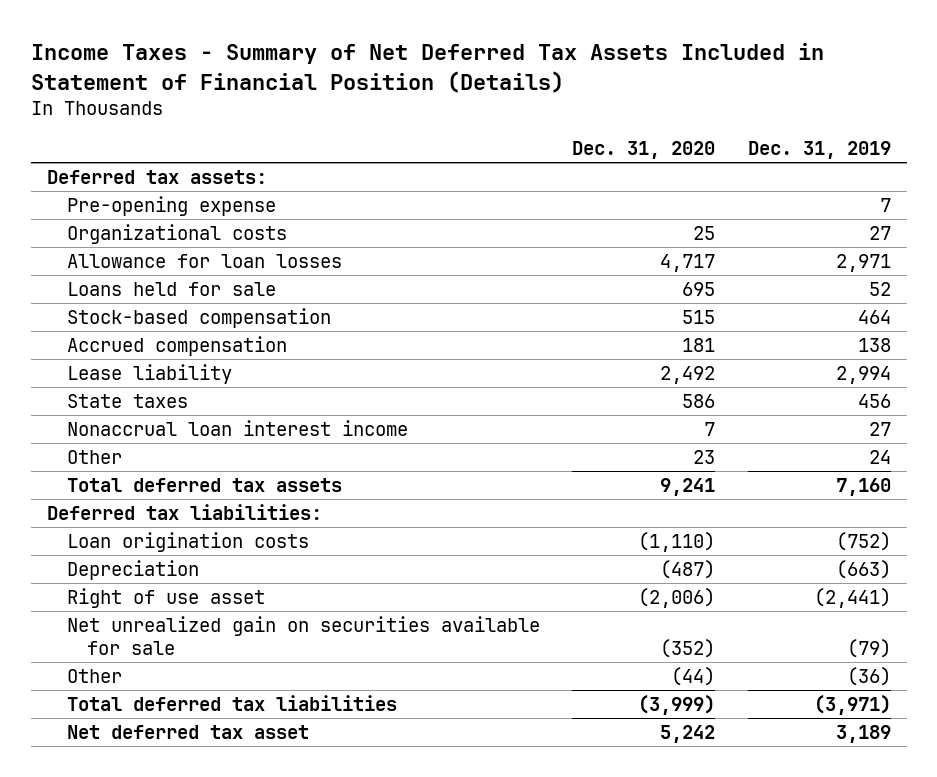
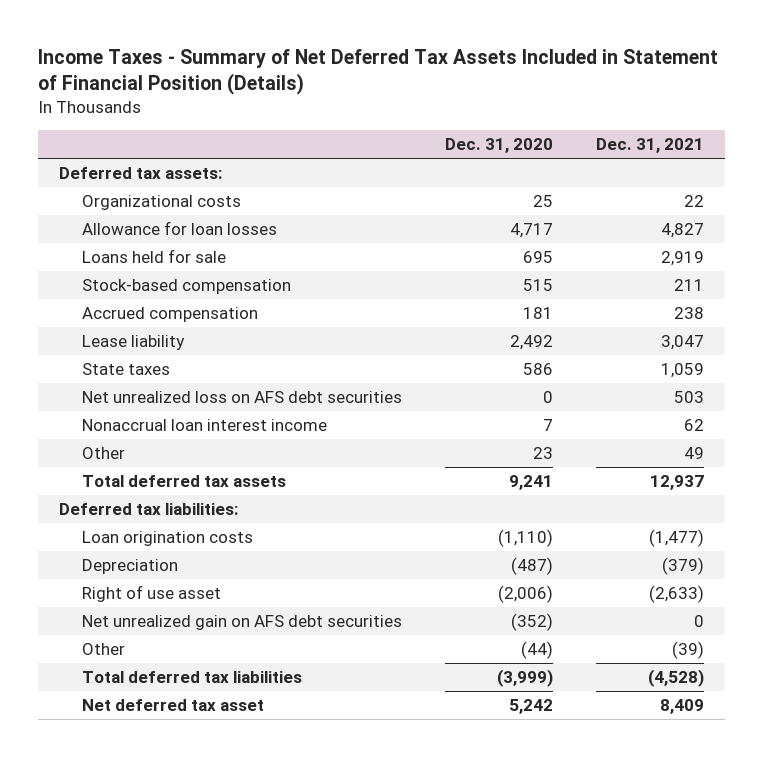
- | Dec. 31, 2020 | Dec. 31, 2019
+ | Dec. 31, 2020 | Dec. 31, 2021
- Pre-opening expense | | 7
+ Net unrealized loss on AFS debt securities | 0 | 503
- Net unrealized gain on securities available for sale | (352) | (79)
+ Net unrealized gain on AFS debt securities | (352) | 0

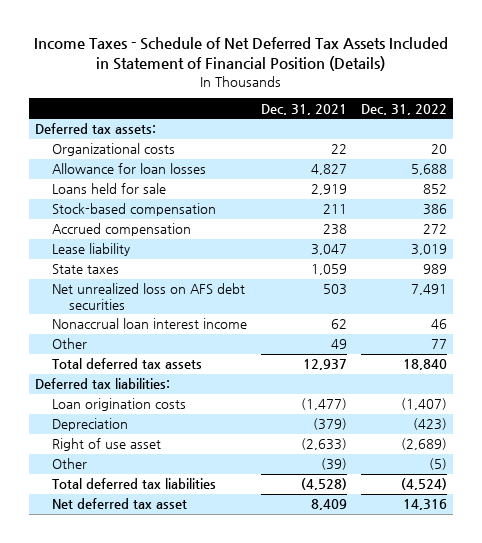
- Income Taxes - Summary of Net Deferred Tax Assets Included in Statement of Financial Position (Details)
+ Income Taxes - Schedule of Net Deferred Tax Assets Included in Statement of Financial Position (Details)
- | Dec. 31, 2020 | Dec. 31, 2021
+ | Dec. 31, 2021 | Dec. 31, 2022
- Net unrealized gain on AFS debt securities | (352) | 0

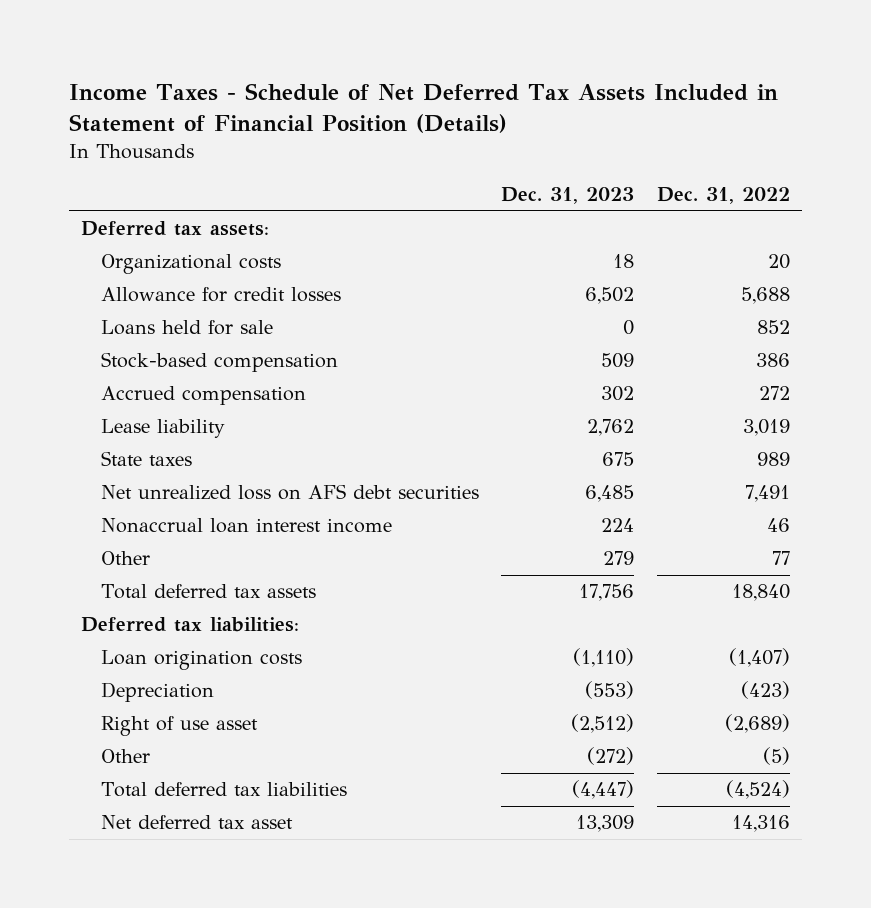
- | Dec. 31, 2021 | Dec. 31, 2022
+ | Dec. 31, 2023 | Dec. 31, 2022
- Allowance for loan losses | 4,827 | 5,688
+ Allowance for credit losses | 6,502 | 5,688

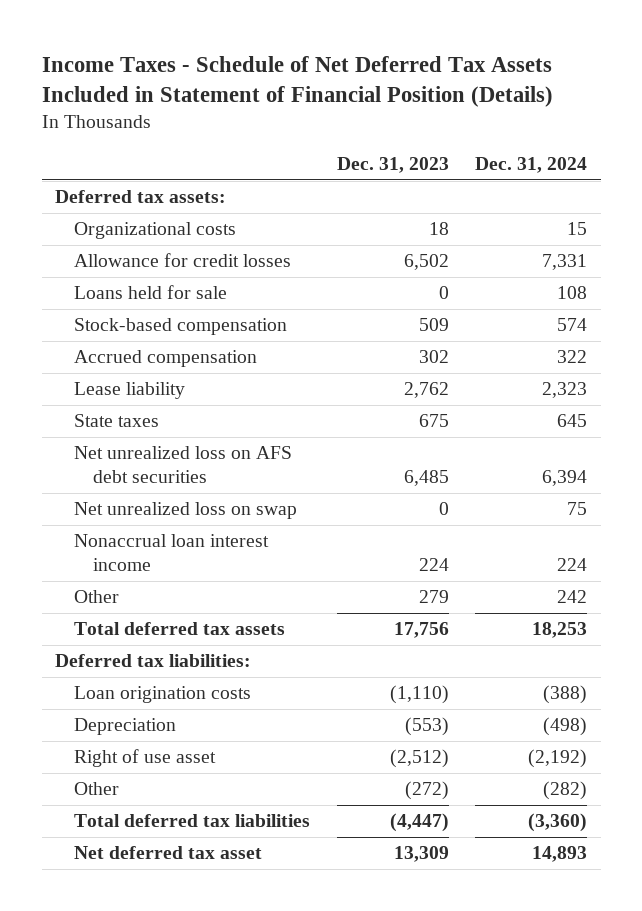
- | Dec. 31, 2023 | Dec. 31, 2022
+ | Dec. 31, 2023 | Dec. 31, 2024
+ Net unrealized loss on swap | 0 | 75

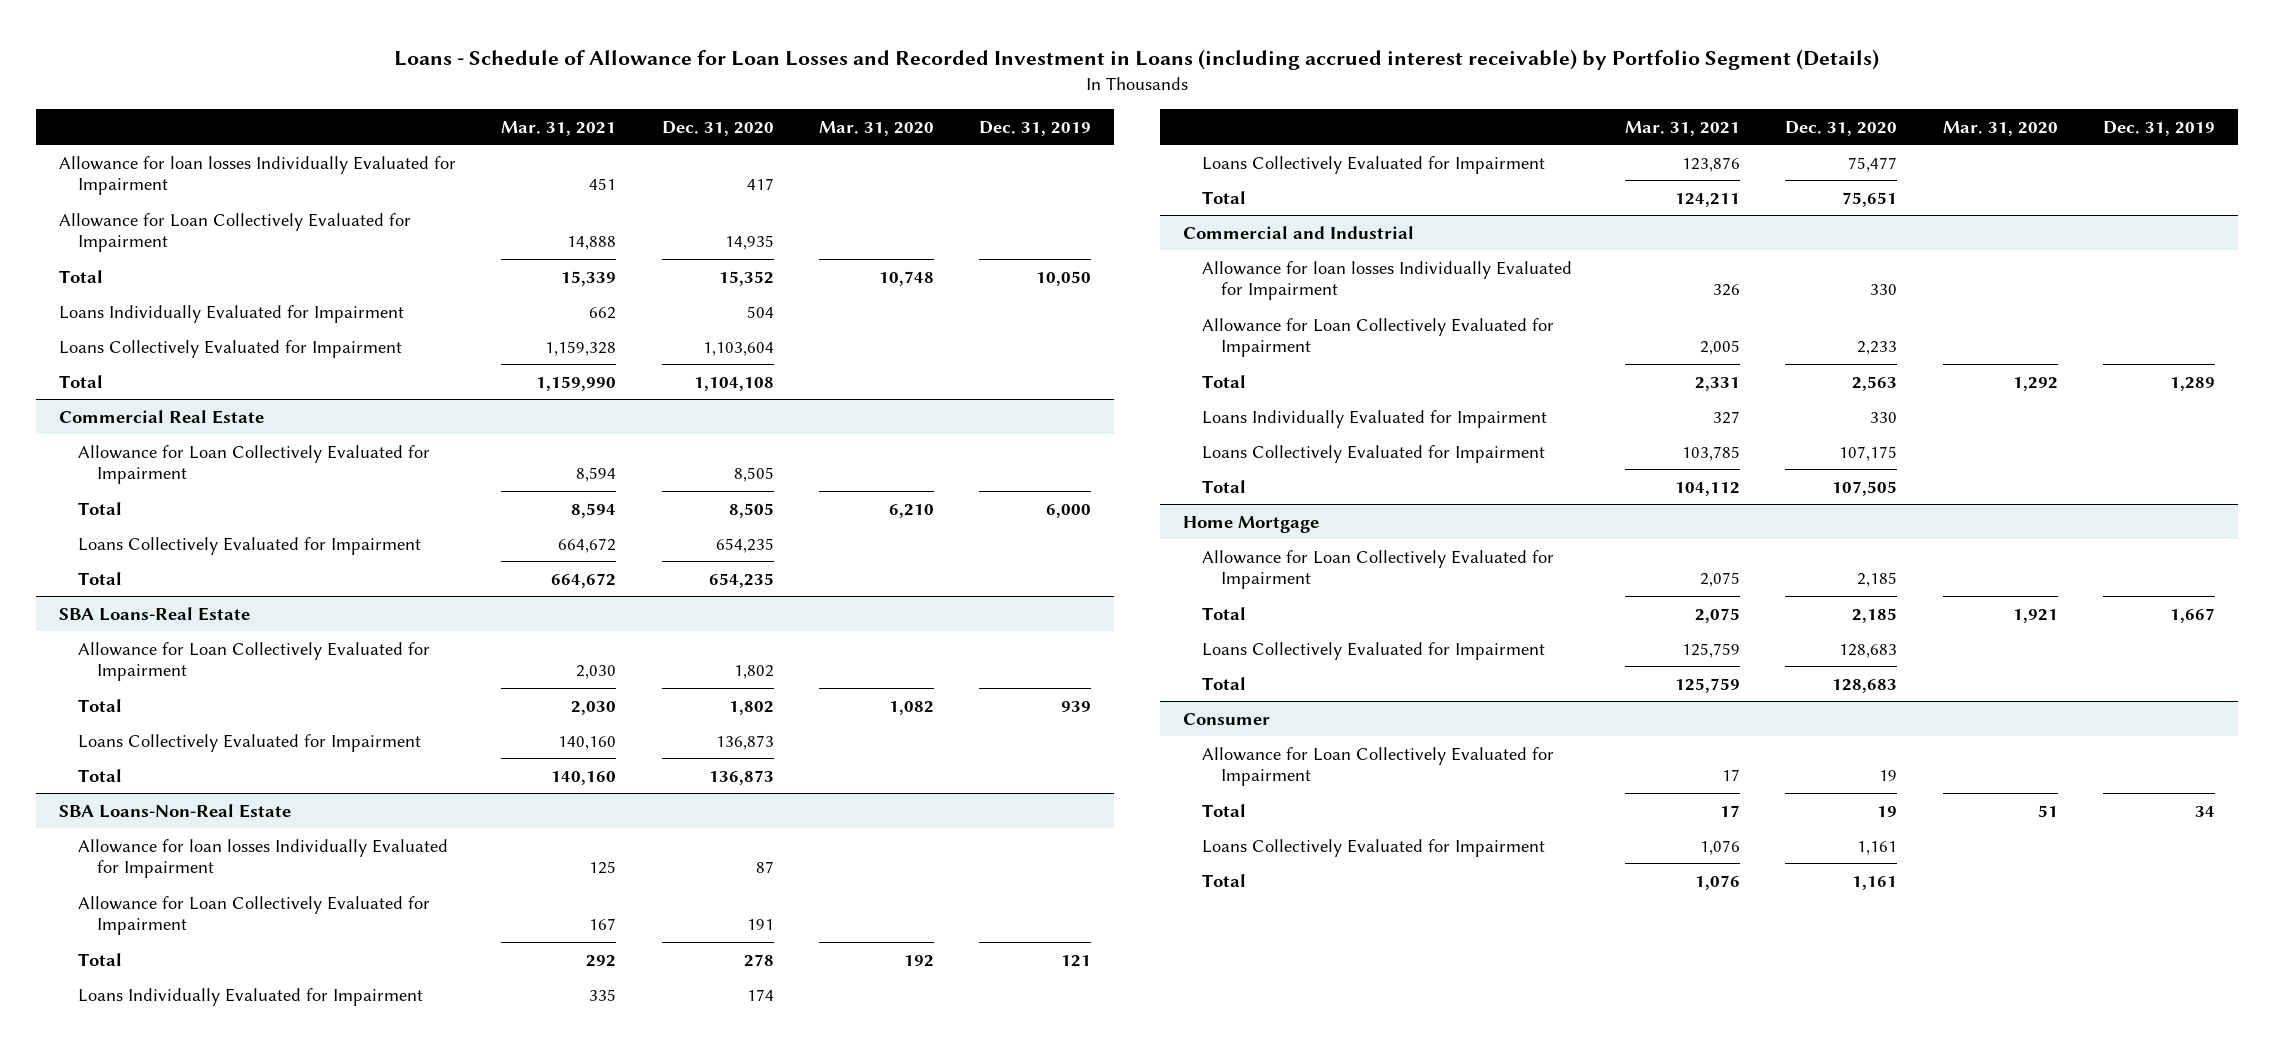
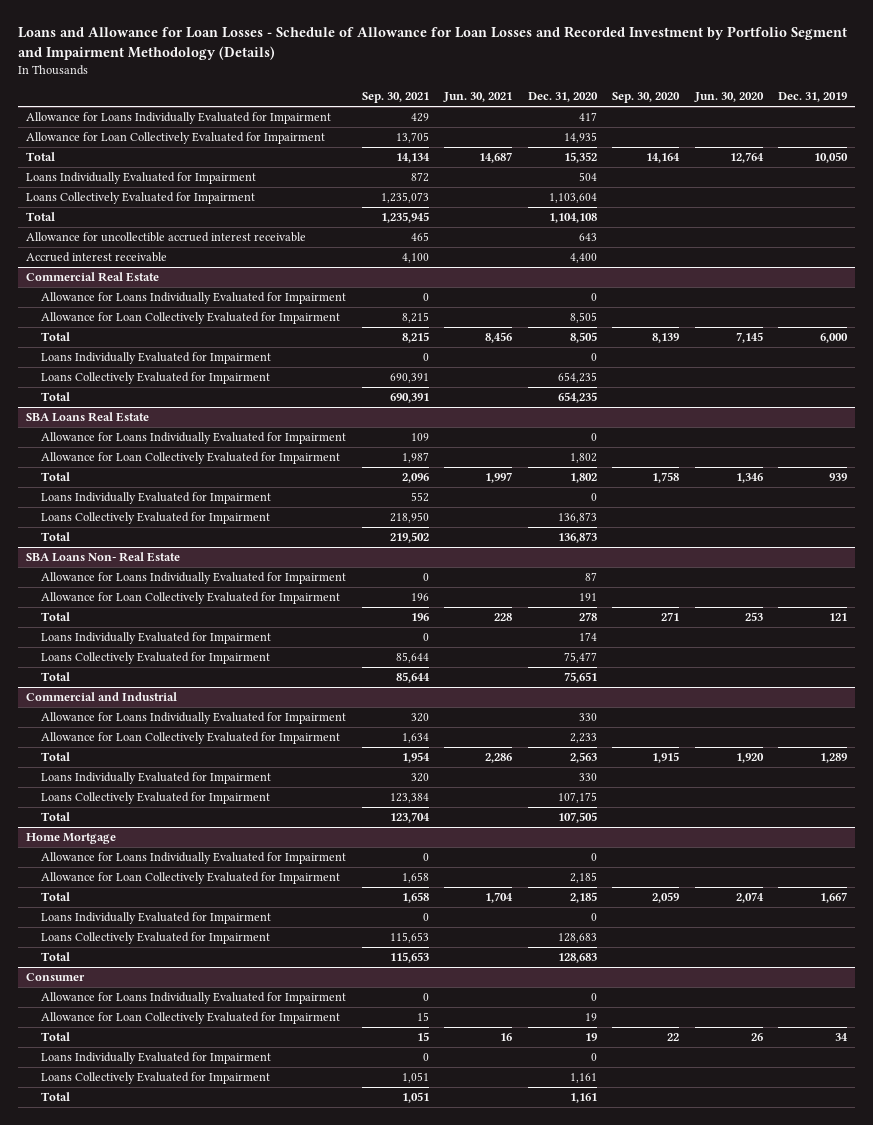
- Loans - Schedule of Allowance for Loan Losses and Recorded Investment in Loans (including accrued interest receivable) by Portfolio Segment (Details)
+ Loans and Allowance for Loan Losses - Schedule of Allowance for Loan Losses and Recorded Investment by Portfolio Segment and Impairment Methodology (Details)
- | Mar. 31, 2021 | Dec. 31, 2020 | Mar. 31, 2020 | Dec. 31, 2019
+ | Sep. 30, 2021 | Jun. 30, 2021 | Dec. 31, 2020 | Sep. 30, 2020 | Jun. 30, 2020 | Dec. 31, 2019
- Allowance for loan losses Individually Evaluated for Impairment | 451 | 417 | |
+ Allowance for Loans Individually Evaluated for Impairment | 429 | | 417 | | |
+ Allowance for uncollectible accrued interest receivable | 465 | | 643 | | |
+ Accrued interest receivable | 4,100 | | 4,400 | | |
@ Commercial Real Estate
+ Allowance for Loans Individually Evaluated for Impairment | 0 | | 0 | | |
+ Loans Individually Evaluated for Impairment | 0 | | 0 | | |
- SBA Loans-Real Estate
+ SBA Loans Real Estate
+ Allowance for Loans Individually Evaluated for Impairment | 109 | | 0 | | |
+ Loans Individually Evaluated for Impairment | 552 | | 0 | | |
- SBA Loans-Non-Real Estate
- Allowance for loan losses Individually Evaluated for Impairment | 125 | 87 | |
+ SBA Loans Non- Real Estate
+ Allowance for Loans Individually Evaluated for Impairment | 0 | | 87 | | |
@ Commercial and Industrial
- Allowance for loan losses Individually Evaluated for Impairment | 326 | 330 | |
+ Allowance for Loans Individually Evaluated for Impairment | 320 | | 330 | | |
@ Home Mortgage
+ Allowance for Loans Individually Evaluated for Impairment | 0 | | 0 | | |
+ Loans Individually Evaluated for Impairment | 0 | | 0 | | |
@ Consumer
+ Allowance for Loans Individually Evaluated for Impairment | 0 | | 0 | | |
+ Loans Individually Evaluated for Impairment | 0 | | 0 | | |

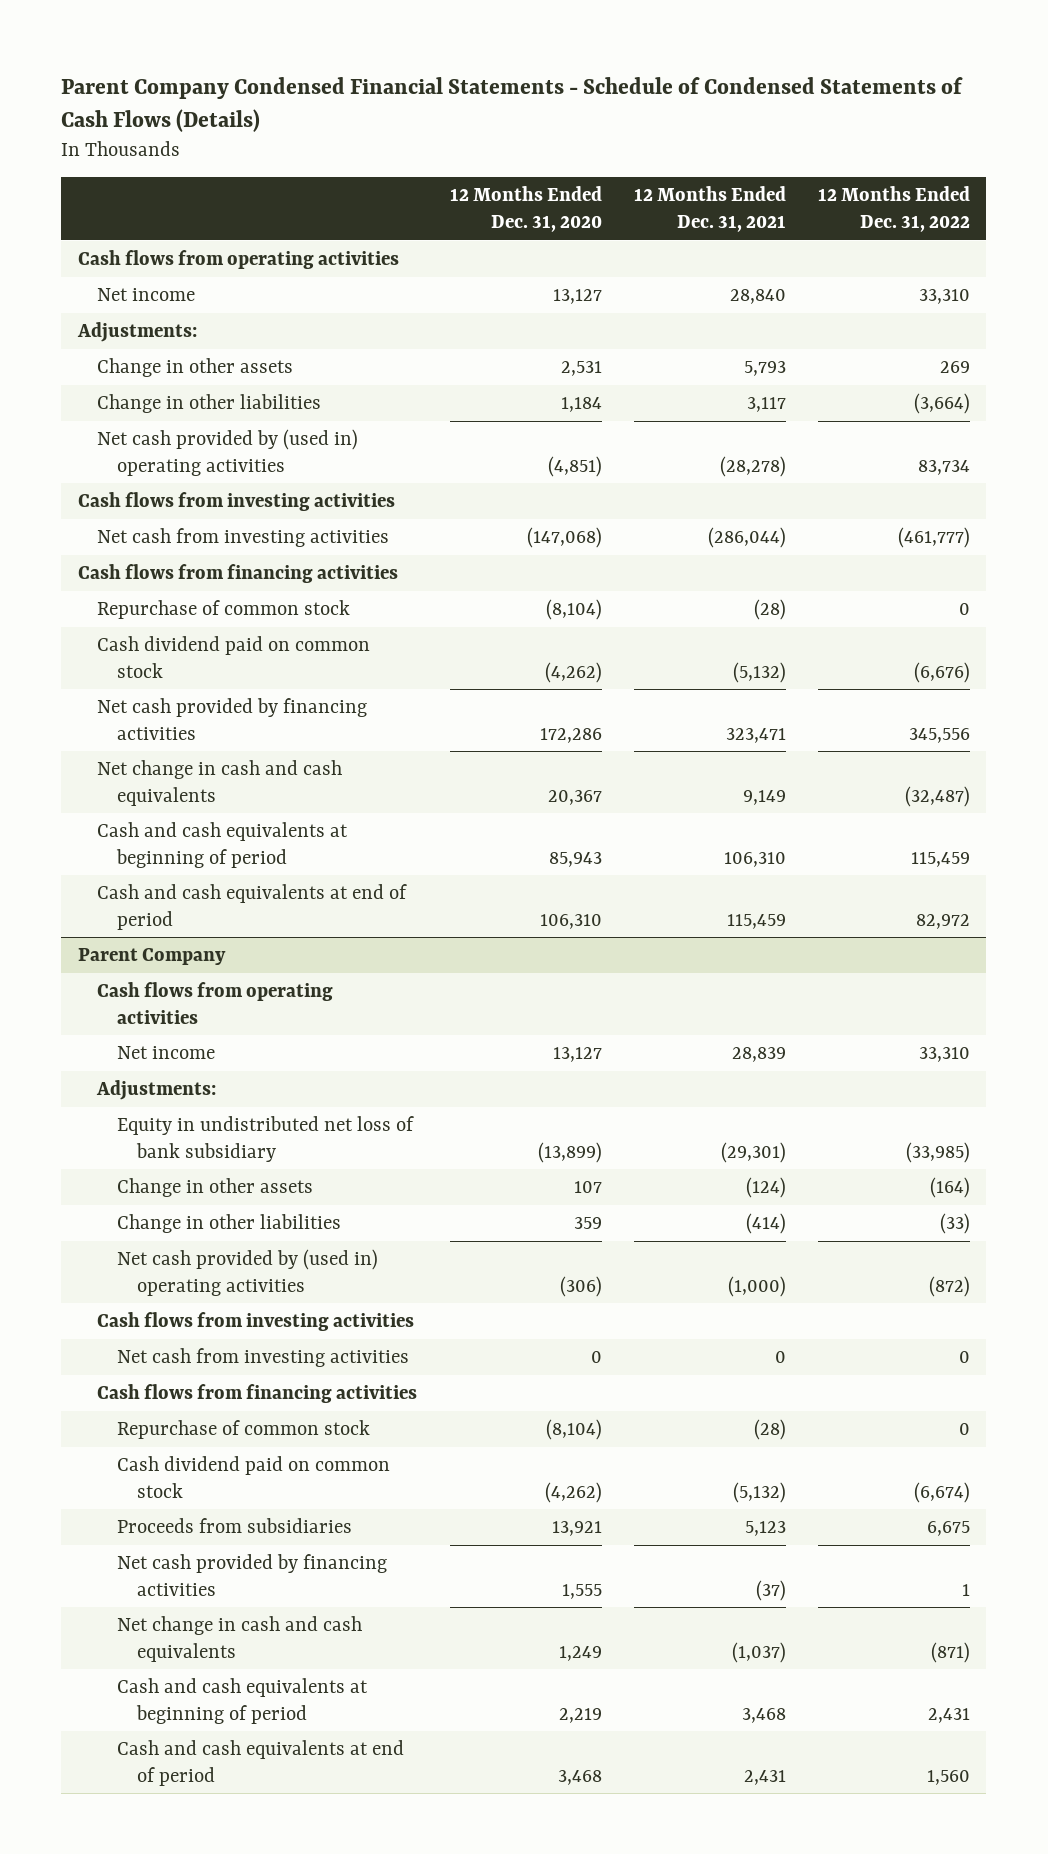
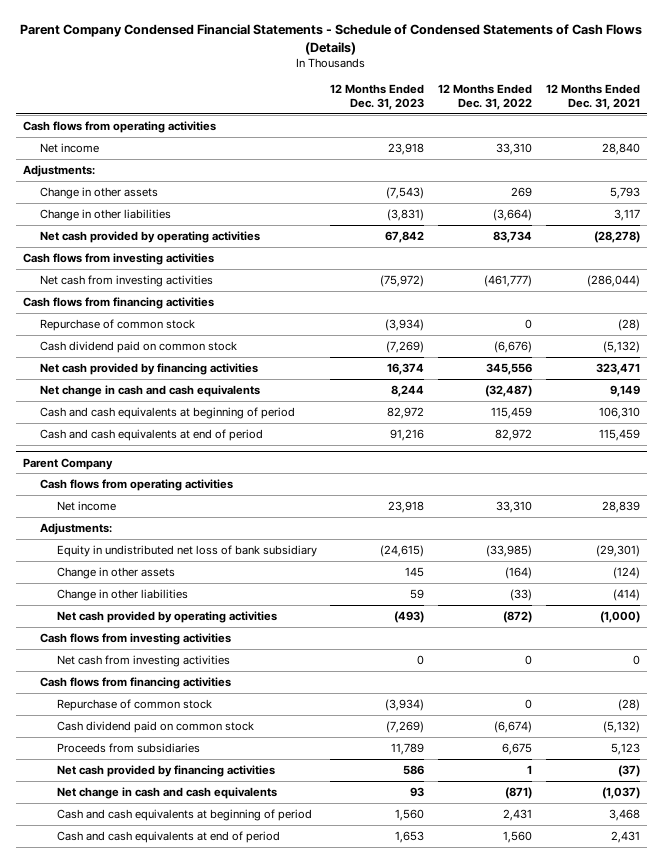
- | 12 Months Ended Dec. 31, 2020 | 12 Months Ended Dec. 31, 2021 | 12 Months Ended Dec. 31, 2022
+ | 12 Months Ended Dec. 31, 2023 | 12 Months Ended Dec. 31, 2022 | 12 Months Ended Dec. 31, 2021
- Net cash provided by (used in) operating activities | (4,851) | (28,278) | 83,734
+ Net cash provided by operating activities | 67,842 | 83,734 | (28,278)
@ Parent Company
- Net cash provided by (used in) operating activities | (306) | (1,000) | (872)
+ Net cash provided by operating activities | (493) | (872) | (1,000)

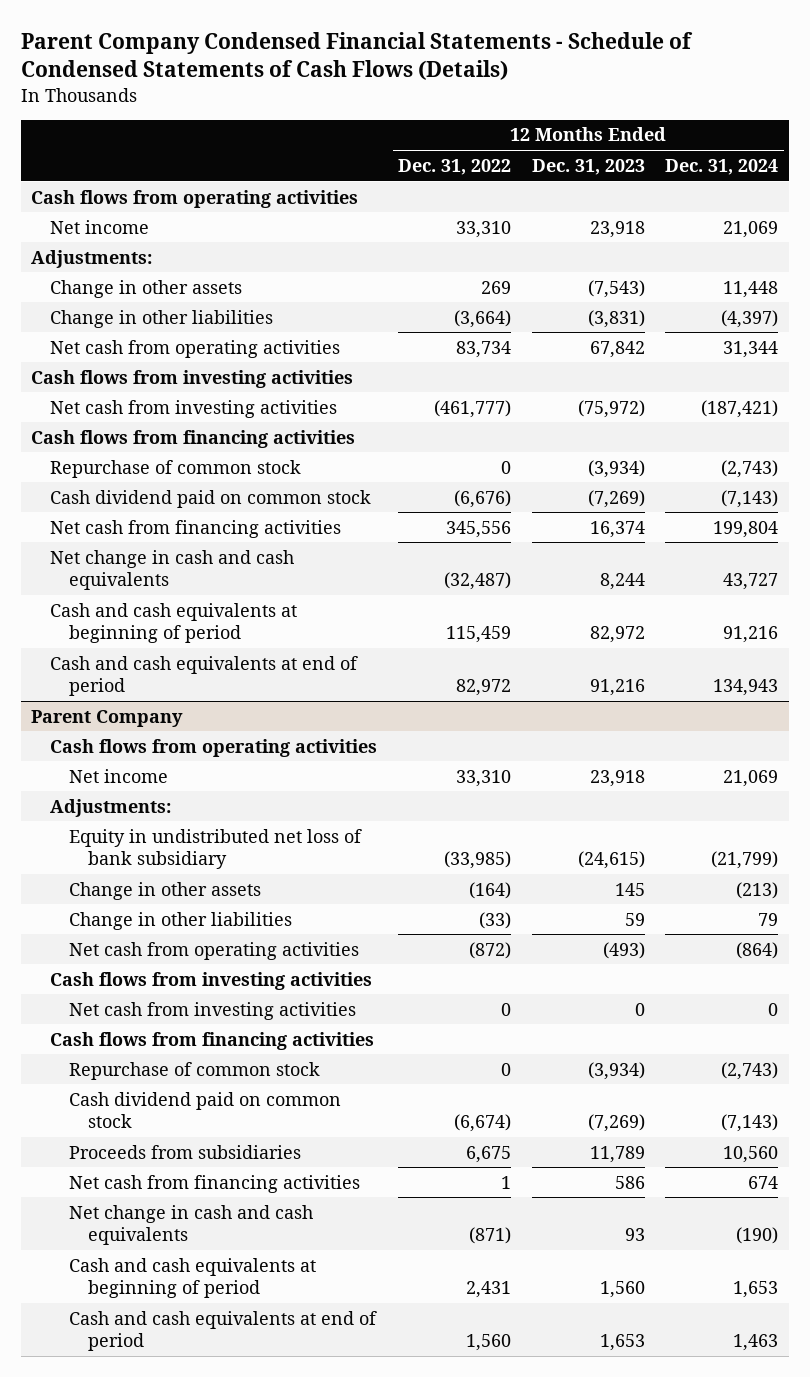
- | 12 Months Ended Dec. 31, 2023 | 12 Months Ended Dec. 31, 2022 | 12 Months Ended Dec. 31, 2021
+ | 12 Months Ended Dec. 31, 2022 | 12 Months Ended Dec. 31, 2023 | 12 Months Ended Dec. 31, 2024
- Net cash provided by operating activities | 67,842 | 83,734 | (28,278)
+ Net cash from operating activities | 83,734 | 67,842 | 31,344
- Net cash provided by financing activities | 16,374 | 345,556 | 323,471
+ Net cash from financing activities | 345,556 | 16,374 | 199,804
@ Parent Company
- Net cash provided by operating activities | (493) | (872) | (1,000)
+ Net cash from operating activities | (872) | (493) | (864)
- Net cash provided by financing activities | 586 | 1 | (37)
+ Net cash from financing activities | 1 | 586 | 674

